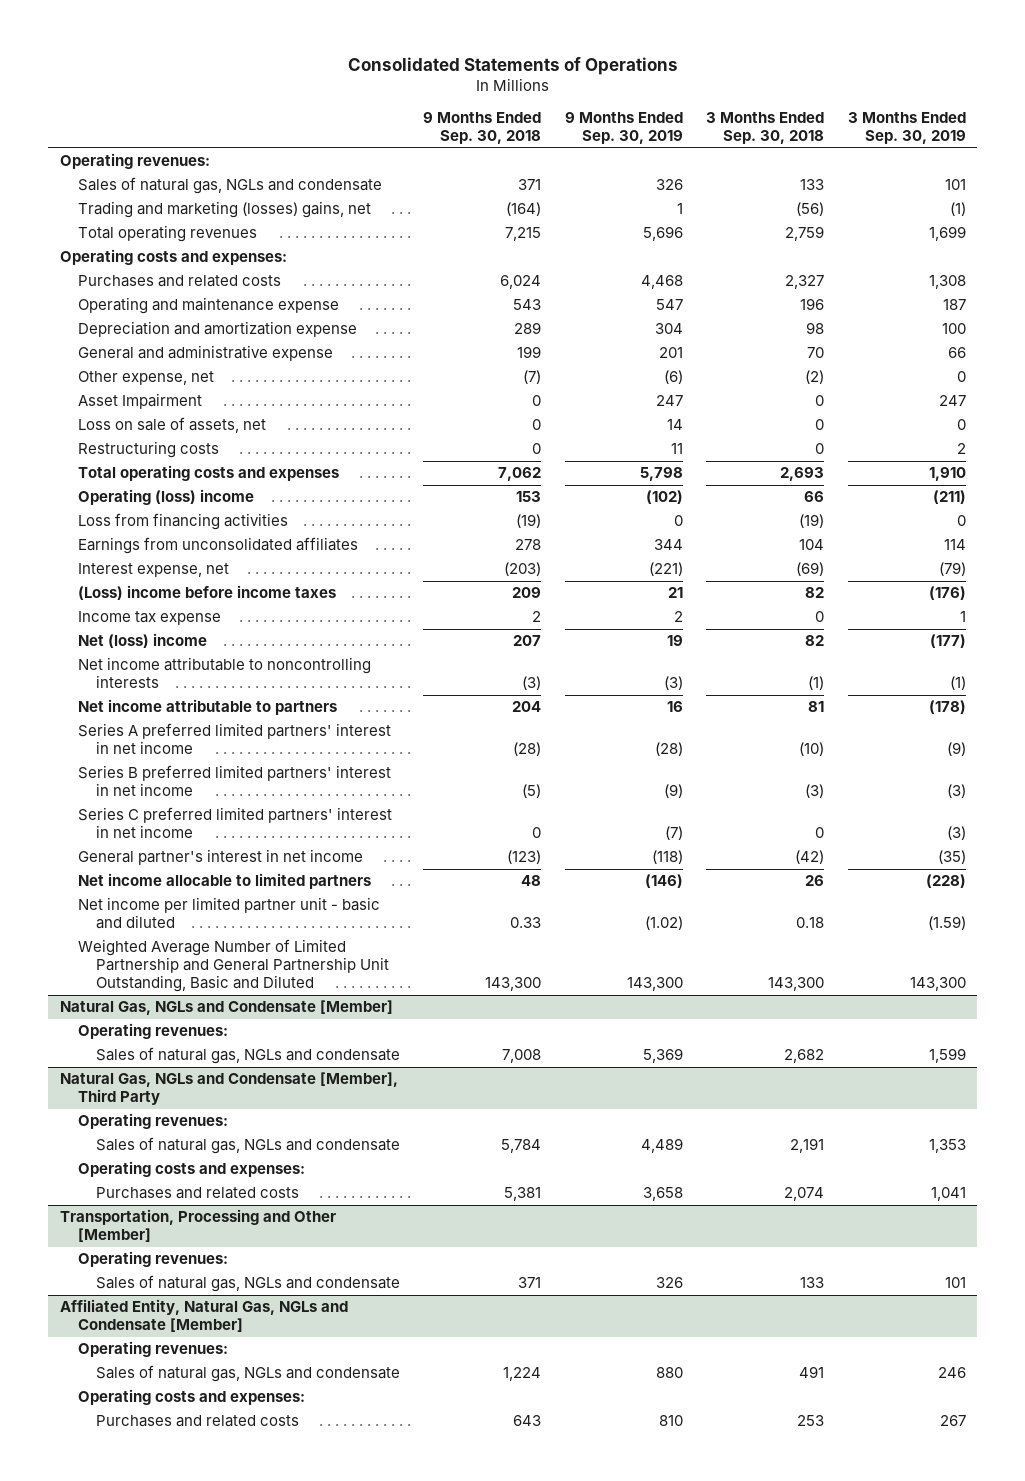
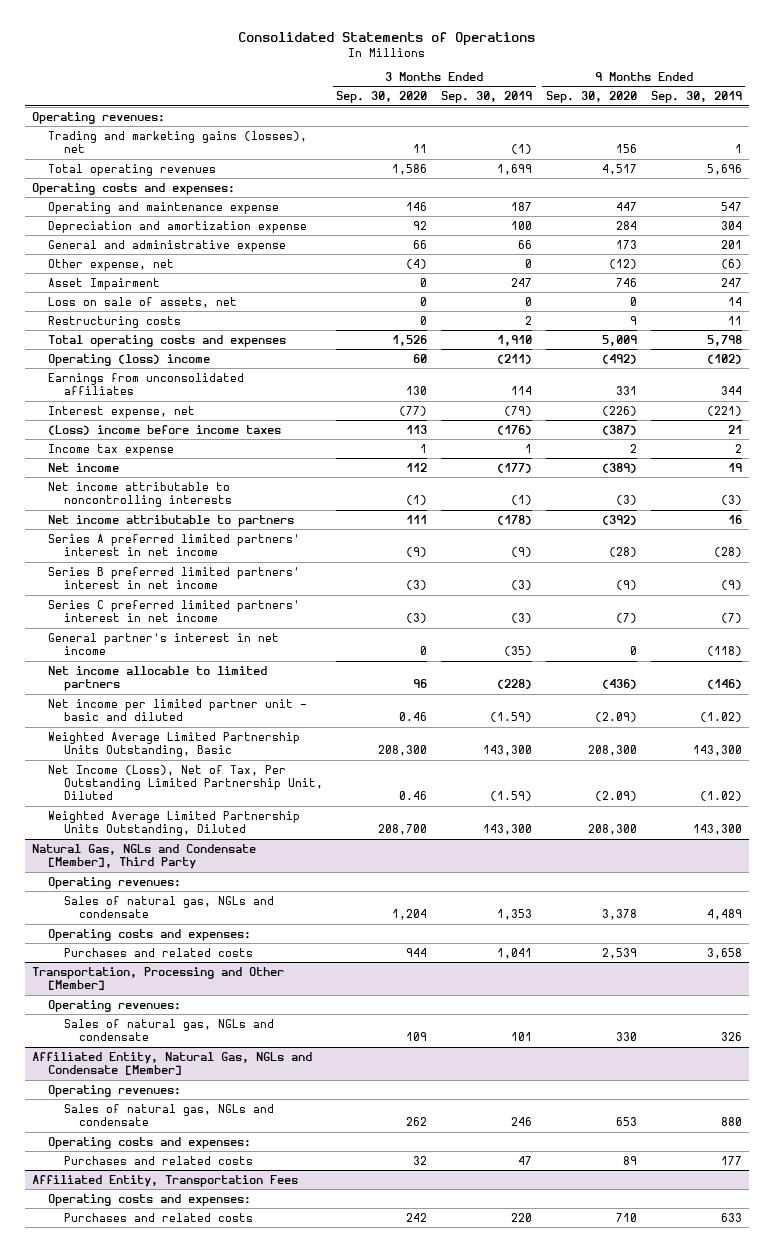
- | 9 Months Ended Sep. 30, 2018 | 9 Months Ended Sep. 30, 2019 | 3 Months Ended Sep. 30, 2018 | 3 Months Ended Sep. 30, 2019
+ | 3 Months Ended Sep. 30, 2020 | 3 Months Ended Sep. 30, 2019 | 9 Months Ended Sep. 30, 2020 | 9 Months Ended Sep. 30, 2019
- Sales of natural gas, NGLs and condensate | 371 | 326 | 133 | 101
- Trading and marketing (losses) gains, net | (164) | 1 | (56) | (1)
+ Trading and marketing gains (losses), net | 11 | (1) | 156 | 1
- Purchases and related costs | 6,024 | 4,468 | 2,327 | 1,308
- Loss from financing activities | (19) | 0 | (19) | 0
- Net (loss) income | 207 | 19 | 82 | (177)
+ Net income | 112 | (177) | (389) | 19
- Weighted Average Number of Limited Partnership and General Partnership Unit Outstanding, Basic and Diluted | 143,300 | 143,300 | 143,300 | 143,300
- Natural Gas, NGLs and Condensate [Member]
- Operating revenues:
- Sales of natural gas, NGLs and condensate | 7,008 | 5,369 | 2,682 | 1,599
+ Weighted Average Limited Partnership Units Outstanding, Basic | 208,300 | 143,300 | 208,300 | 143,300
+ Net Income (Loss), Net of Tax, Per Outstanding Limited Partnership Unit, Diluted | 0.46 | (1.59) | (2.09) | (1.02)
+ Weighted Average Limited Partnership Units Outstanding, Diluted | 208,700 | 143,300 | 208,300 | 143,300
@ Affiliated Entity, Natural Gas, NGLs and Condensate [Member]
- Purchases and related costs | 643 | 810 | 253 | 267
+ Purchases and related costs | 32 | 47 | 89 | 177
+ Affiliated Entity, Transportation Fees
+ Operating costs and expenses:
+ Purchases and related costs | 242 | 220 | 710 | 633

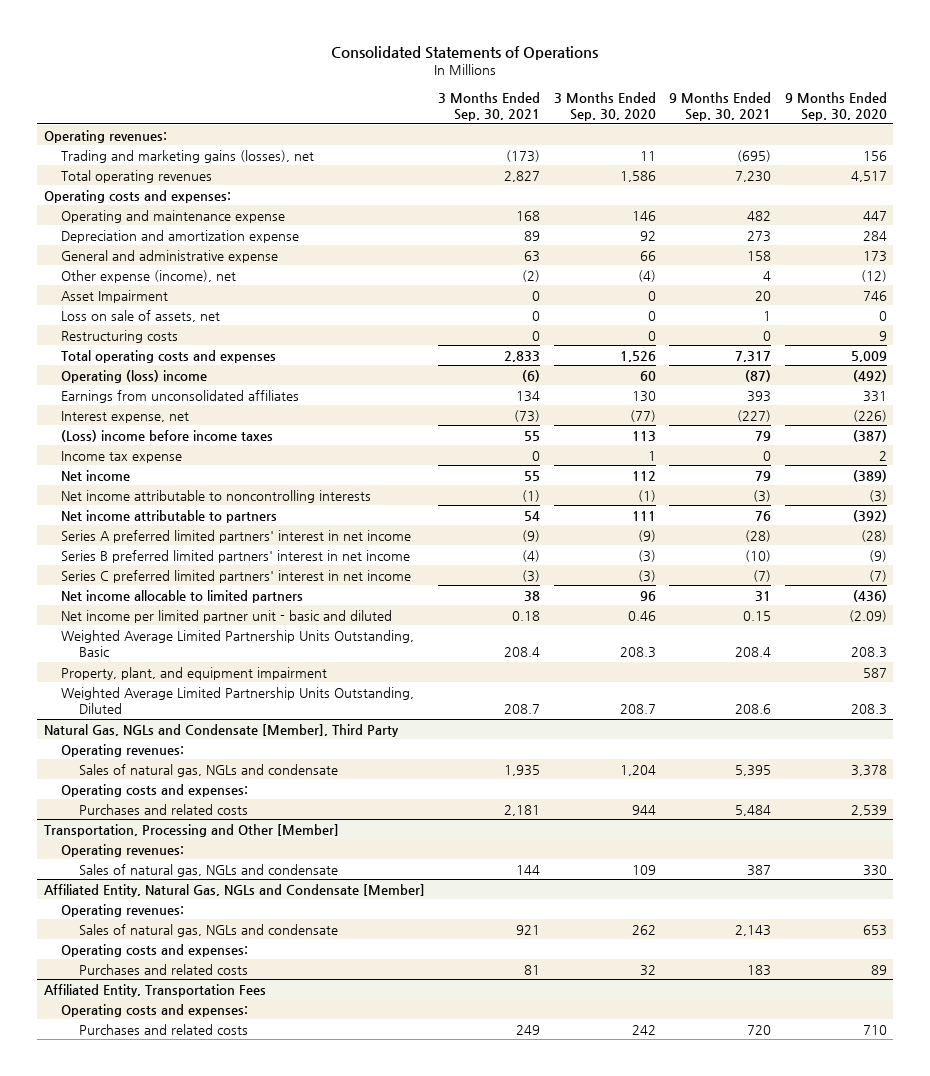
- | 3 Months Ended Sep. 30, 2020 | 3 Months Ended Sep. 30, 2019 | 9 Months Ended Sep. 30, 2020 | 9 Months Ended Sep. 30, 2019
+ | 3 Months Ended Sep. 30, 2021 | 3 Months Ended Sep. 30, 2020 | 9 Months Ended Sep. 30, 2021 | 9 Months Ended Sep. 30, 2020
- Other expense, net | (4) | 0 | (12) | (6)
+ Other expense (income), net | (2) | (4) | 4 | (12)
- General partner's interest in net income | 0 | (35) | 0 | (118)
- Weighted Average Limited Partnership Units Outstanding, Basic | 208,300 | 143,300 | 208,300 | 143,300
- Net Income (Loss), Net of Tax, Per Outstanding Limited Partnership Unit, Diluted | 0.46 | (1.59) | (2.09) | (1.02)
- Weighted Average Limited Partnership Units Outstanding, Diluted | 208,700 | 143,300 | 208,300 | 143,300
+ Weighted Average Limited Partnership Units Outstanding, Basic | 208.4 | 208.3 | 208.4 | 208.3
+ Property, plant, and equipment impairment | | | | 587
+ Weighted Average Limited Partnership Units Outstanding, Diluted | 208.7 | 208.7 | 208.6 | 208.3

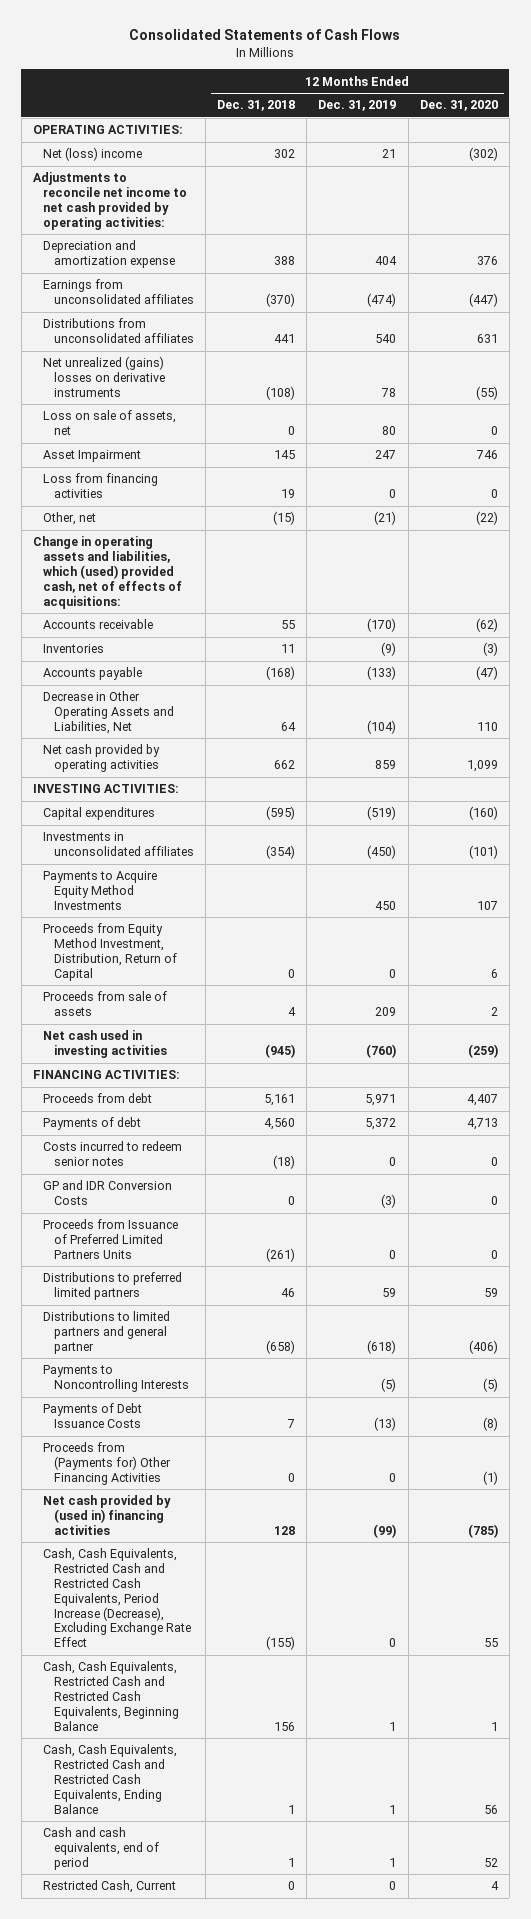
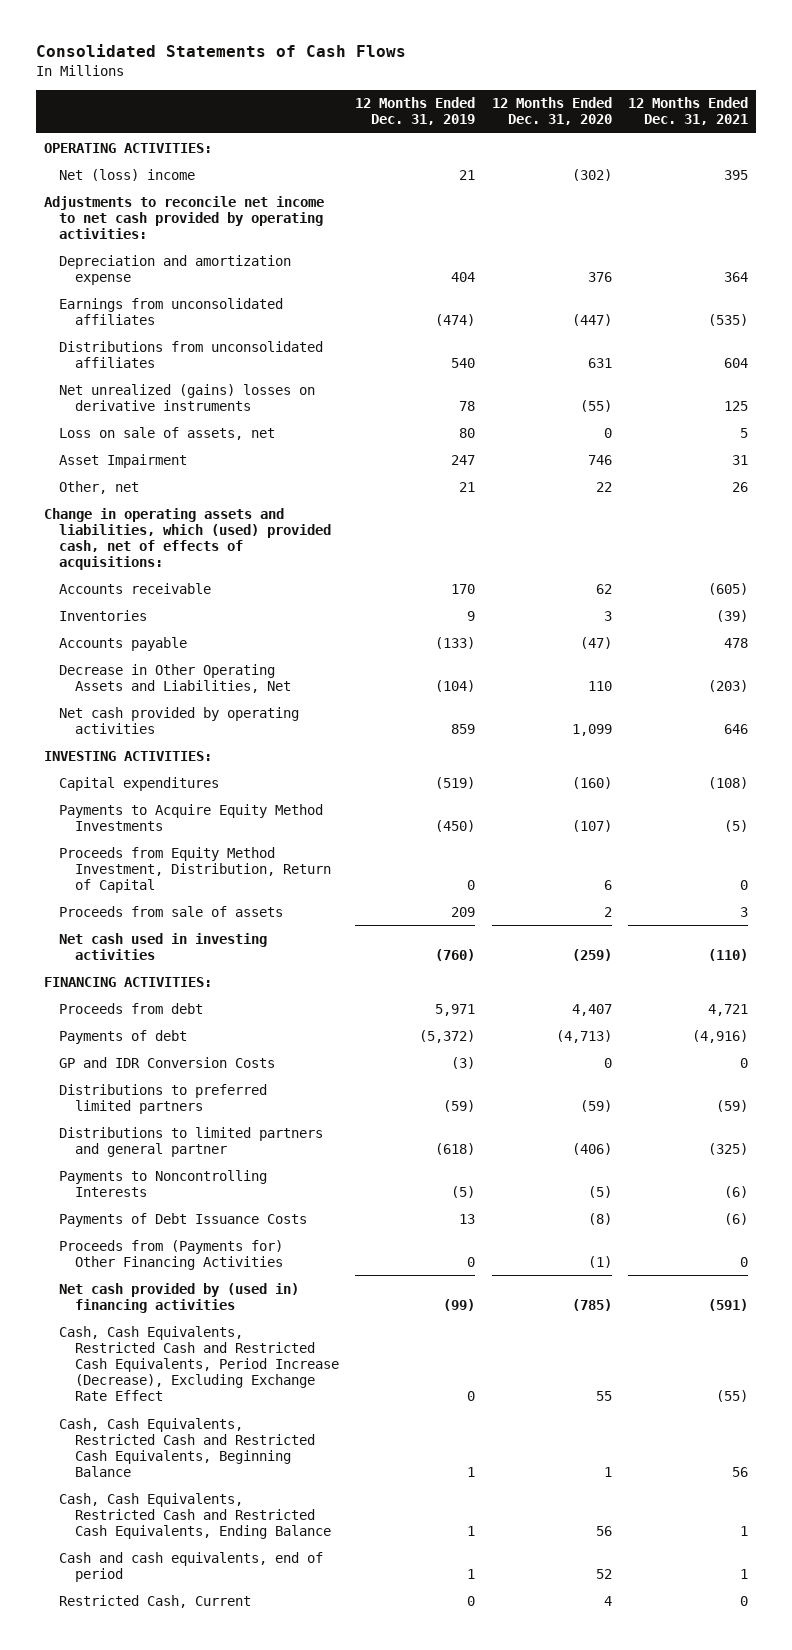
- | 12 Months Ended Dec. 31, 2018 | 12 Months Ended Dec. 31, 2019 | 12 Months Ended Dec. 31, 2020
+ | 12 Months Ended Dec. 31, 2019 | 12 Months Ended Dec. 31, 2020 | 12 Months Ended Dec. 31, 2021
- Loss from financing activities | 19 | 0 | 0
- Other, net | (15) | (21) | (22)
+ Other, net | 21 | 22 | 26
- Accounts receivable | 55 | (170) | (62)
- Inventories | 11 | (9) | (3)
+ Accounts receivable | 170 | 62 | (605)
+ Inventories | 9 | 3 | (39)
- Investments in unconsolidated affiliates | (354) | (450) | (101)
- Payments to Acquire Equity Method Investments | | 450 | 107
+ Payments to Acquire Equity Method Investments | (450) | (107) | (5)
- Payments of debt | 4,560 | 5,372 | 4,713
- Costs incurred to redeem senior notes | (18) | 0 | 0
+ Payments of debt | (5,372) | (4,713) | (4,916)
- Proceeds from Issuance of Preferred Limited Partners Units | (261) | 0 | 0
- Distributions to preferred limited partners | 46 | 59 | 59
+ Distributions to preferred limited partners | (59) | (59) | (59)
- Payments of Debt Issuance Costs | 7 | (13) | (8)
+ Payments of Debt Issuance Costs | 13 | (8) | (6)

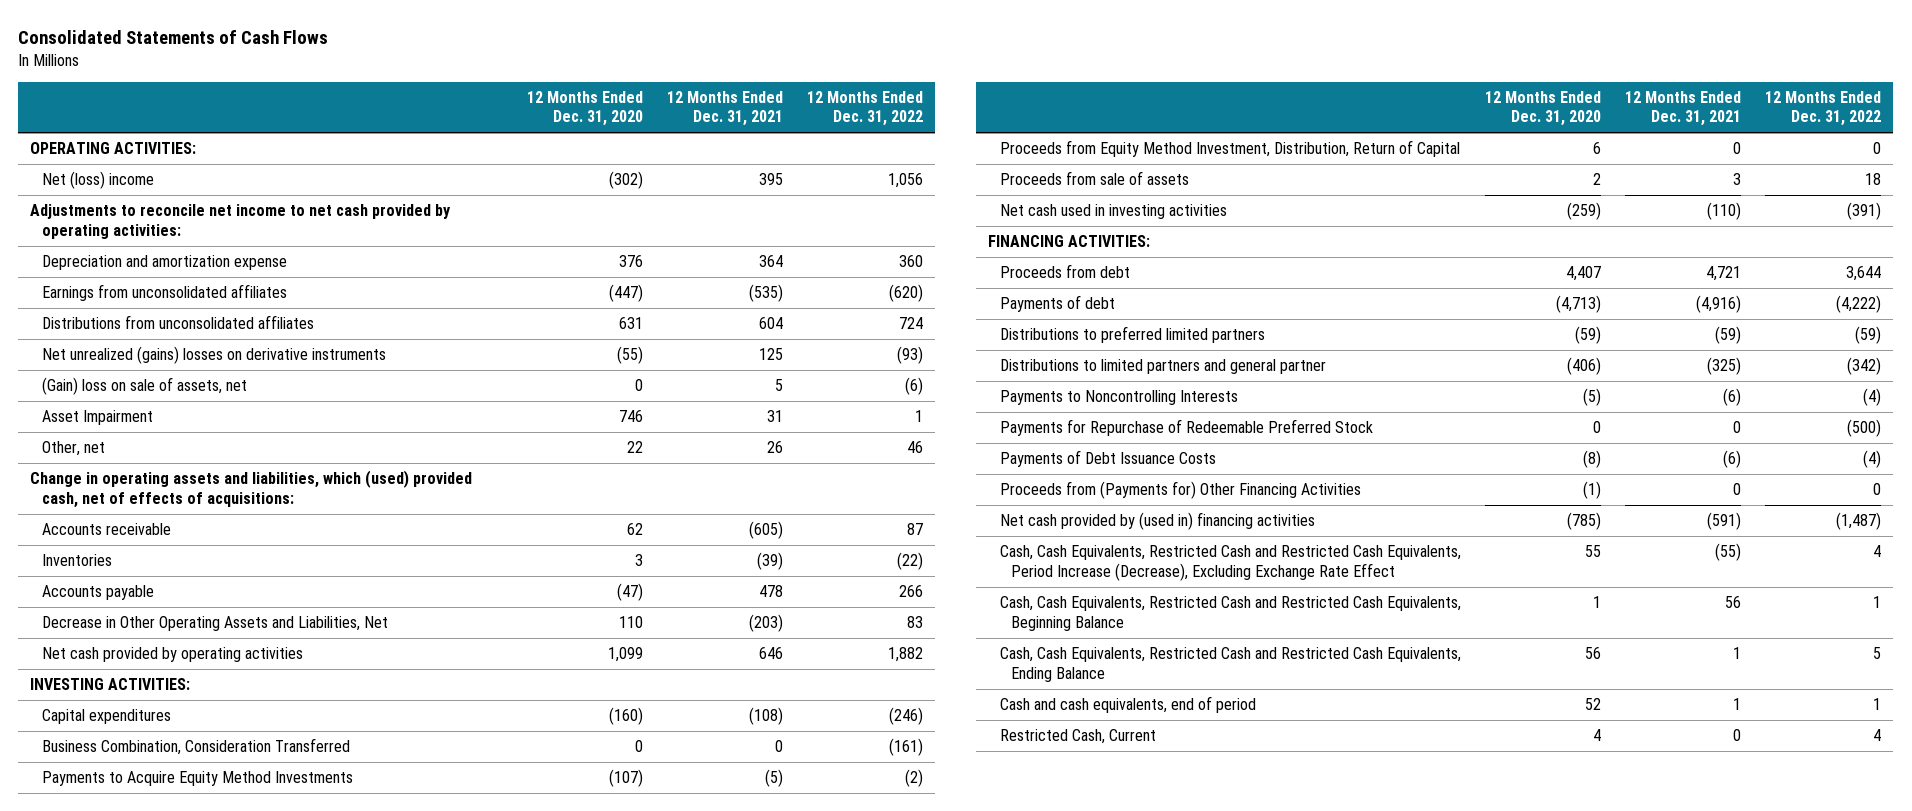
- | 12 Months Ended Dec. 31, 2019 | 12 Months Ended Dec. 31, 2020 | 12 Months Ended Dec. 31, 2021
+ | 12 Months Ended Dec. 31, 2020 | 12 Months Ended Dec. 31, 2021 | 12 Months Ended Dec. 31, 2022
- Loss on sale of assets, net | 80 | 0 | 5
+ (Gain) loss on sale of assets, net | 0 | 5 | (6)
+ Business Combination, Consideration Transferred | 0 | 0 | (161)
- GP and IDR Conversion Costs | (3) | 0 | 0
+ Payments for Repurchase of Redeemable Preferred Stock | 0 | 0 | (500)

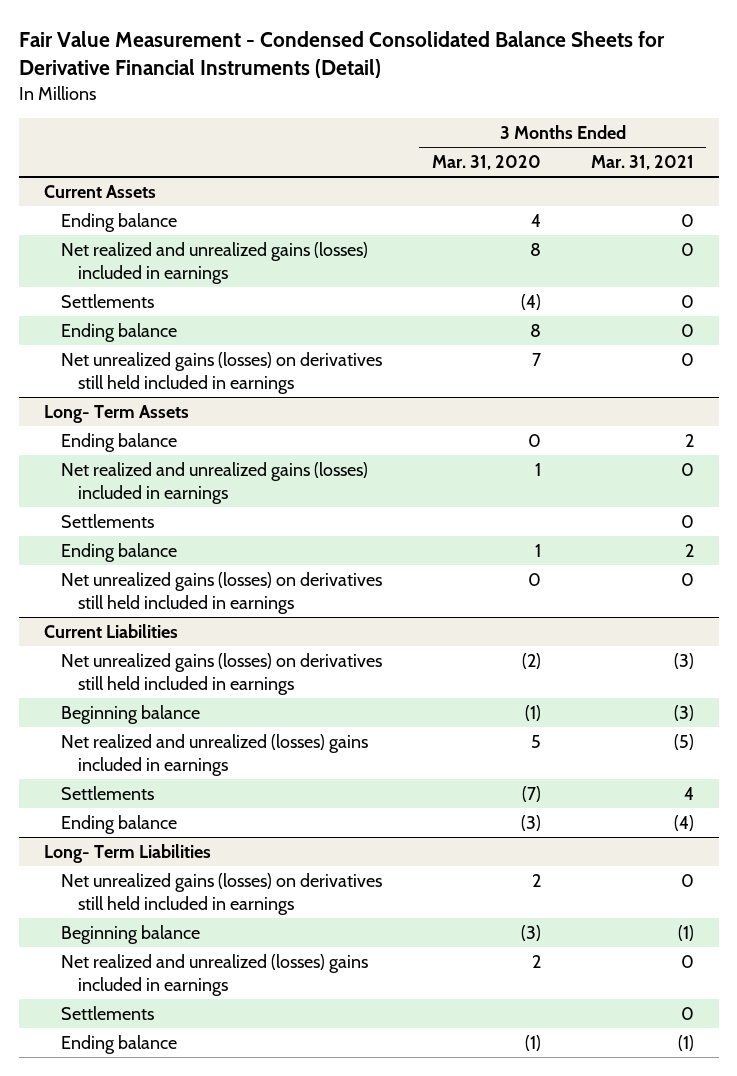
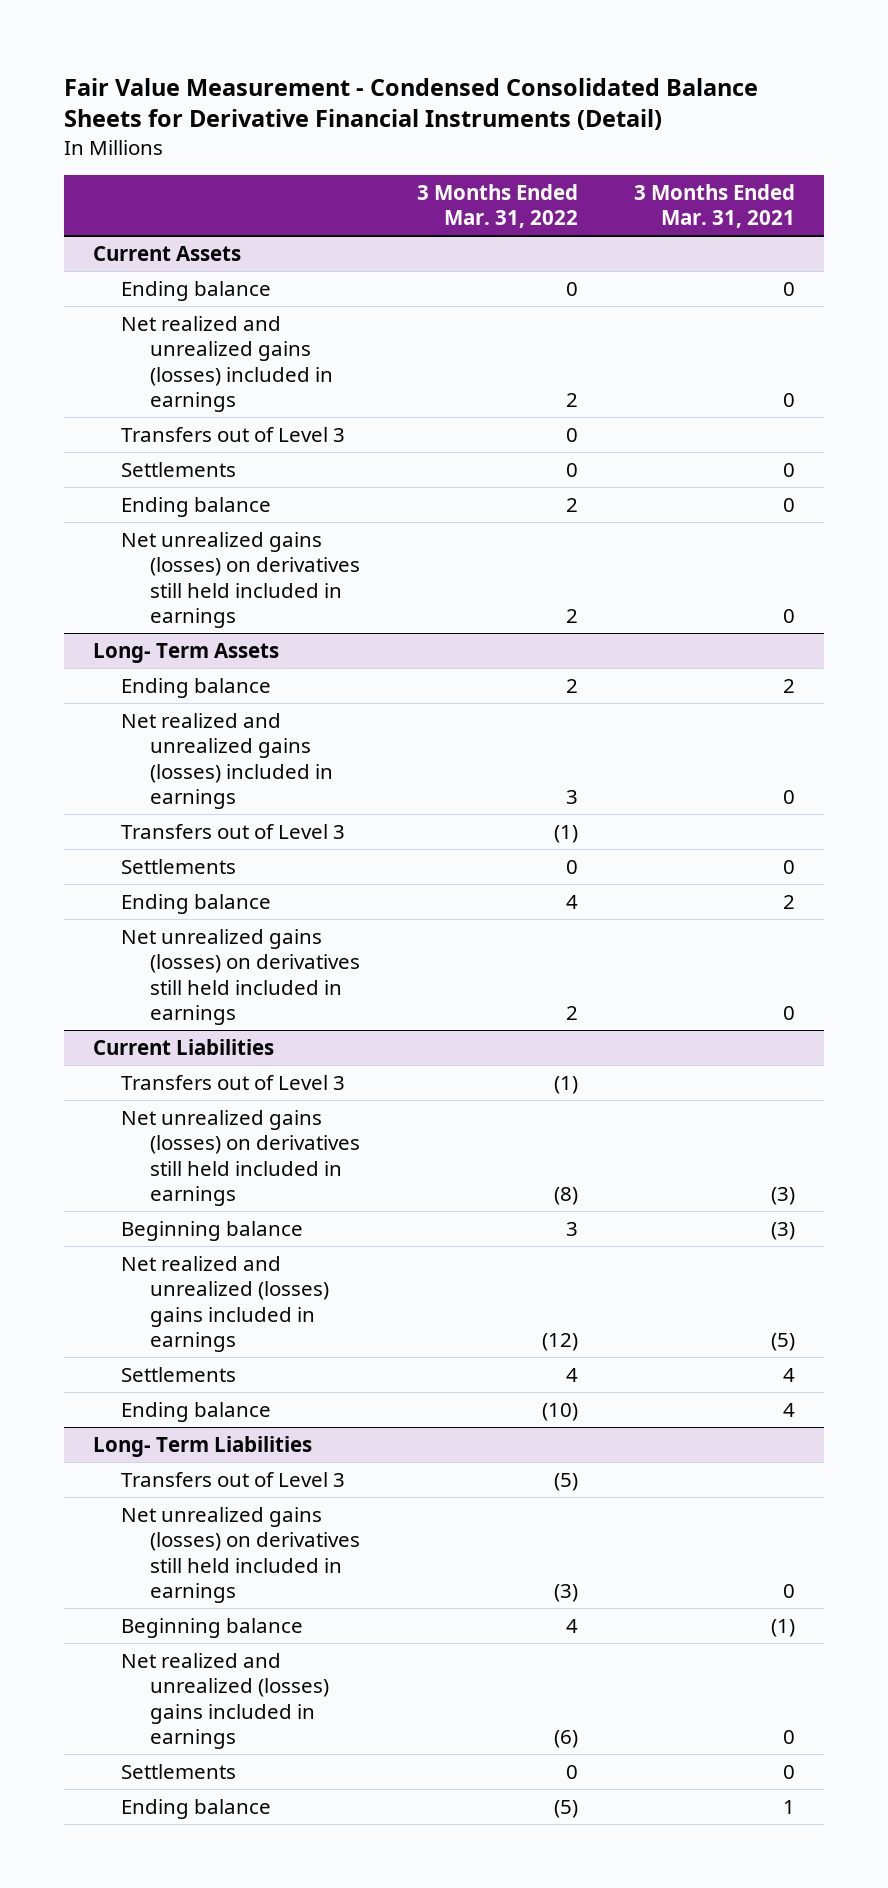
- | 3 Months Ended Mar. 31, 2020 | 3 Months Ended Mar. 31, 2021
+ | 3 Months Ended Mar. 31, 2022 | 3 Months Ended Mar. 31, 2021
@ Current Assets
+ Transfers out of Level 3 | 0 |
@ Long- Term Assets
+ Transfers out of Level 3 | (1) |
@ Current Liabilities
+ Transfers out of Level 3 | (1) |
- Ending balance | (3) | (4)
+ Ending balance | (10) | 4
@ Long- Term Liabilities
+ Transfers out of Level 3 | (5) |
- Ending balance | (1) | (1)
+ Ending balance | (5) | 1

